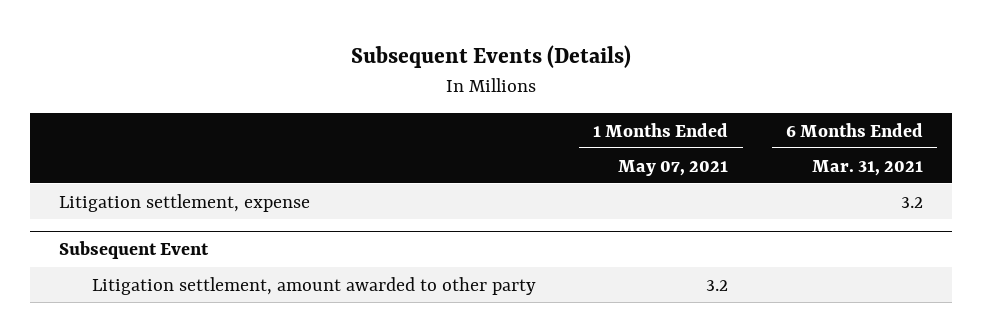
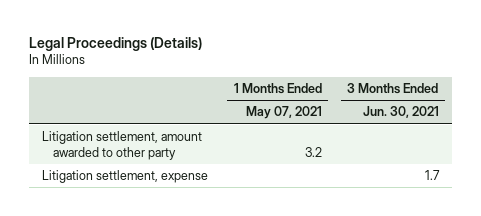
- Subsequent Events (Details)
+ Legal Proceedings (Details)
- | 1 Months Ended May 07, 2021 | 6 Months Ended Mar. 31, 2021
+ | 1 Months Ended May 07, 2021 | 3 Months Ended Jun. 30, 2021
+ Litigation settlement, amount awarded to other party | 3.2 |
- Subsequent Event
- Litigation settlement, amount awarded to other party | 3.2 |

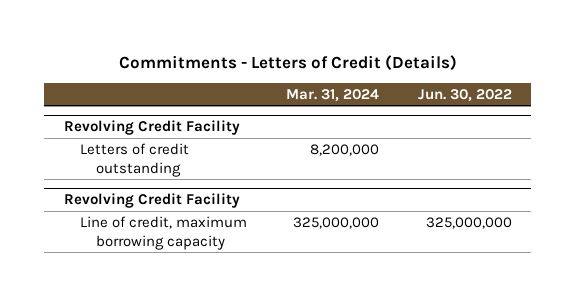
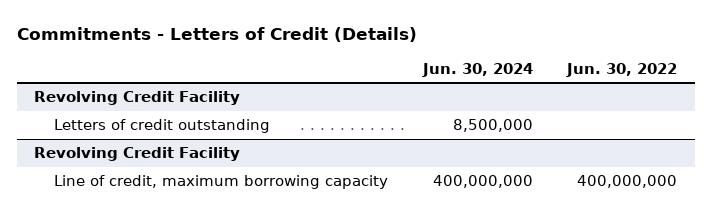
- | Mar. 31, 2024 | Jun. 30, 2022
+ | Jun. 30, 2024 | Jun. 30, 2022
@ Revolving Credit Facility
- Line of credit, maximum borrowing capacity | 325,000,000 | 325,000,000
+ Line of credit, maximum borrowing capacity | 400,000,000 | 400,000,000

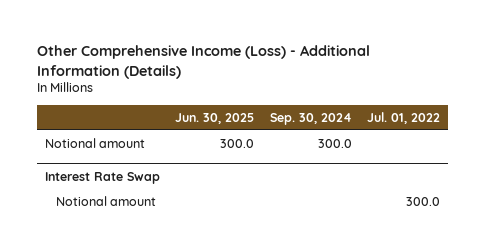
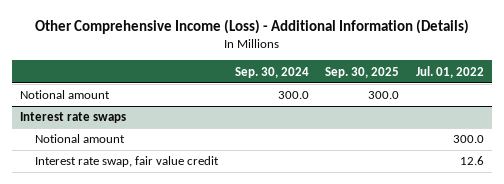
- | Jun. 30, 2025 | Sep. 30, 2024 | Jul. 01, 2022
+ | Sep. 30, 2024 | Sep. 30, 2025 | Jul. 01, 2022
- Interest Rate Swap
+ Interest rate swaps
+ Interest rate swap, fair value credit | | | 12.6

